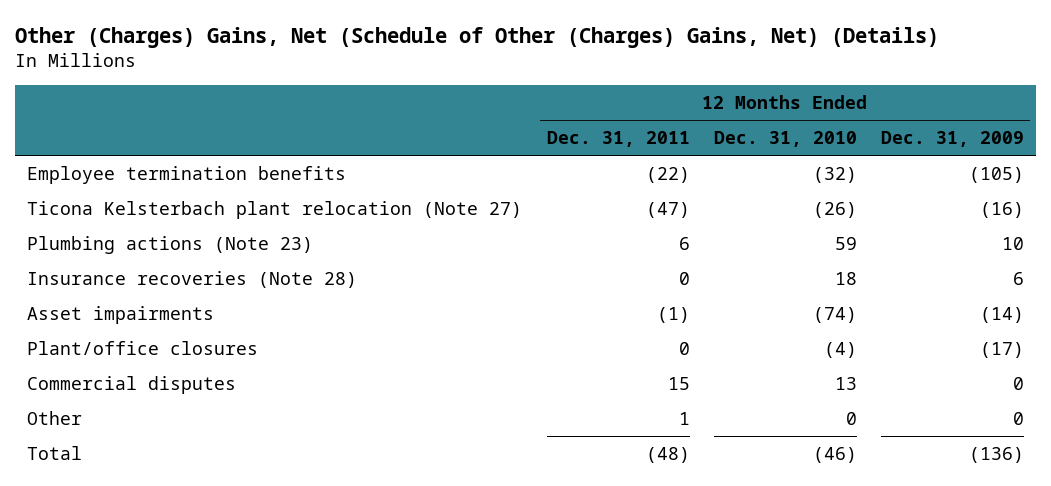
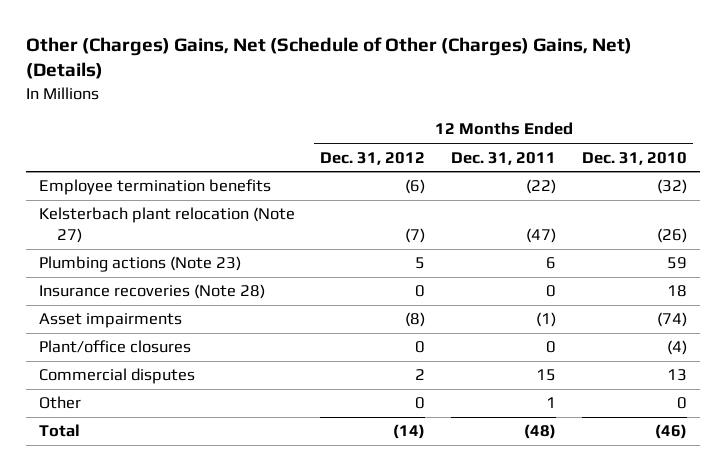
- | 12 Months Ended Dec. 31, 2011 | 12 Months Ended Dec. 31, 2010 | 12 Months Ended Dec. 31, 2009
+ | 12 Months Ended Dec. 31, 2012 | 12 Months Ended Dec. 31, 2011 | 12 Months Ended Dec. 31, 2010
- Ticona Kelsterbach plant relocation (Note 27) | (47) | (26) | (16)
+ Kelsterbach plant relocation (Note 27) | (7) | (47) | (26)

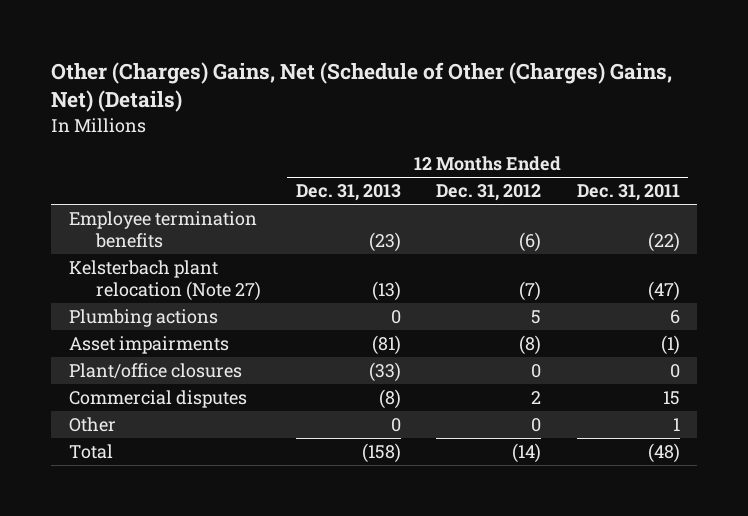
- | 12 Months Ended Dec. 31, 2012 | 12 Months Ended Dec. 31, 2011 | 12 Months Ended Dec. 31, 2010
+ | 12 Months Ended Dec. 31, 2013 | 12 Months Ended Dec. 31, 2012 | 12 Months Ended Dec. 31, 2011
- Plumbing actions (Note 23) | 5 | 6 | 59
- Insurance recoveries (Note 28) | 0 | 0 | 18
+ Plumbing actions | 0 | 5 | 6

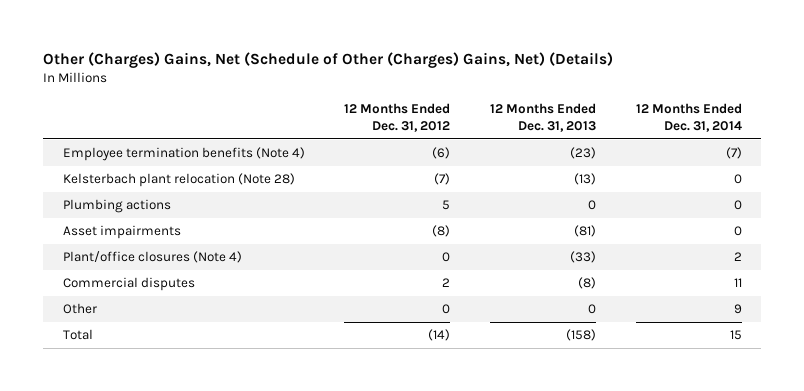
- | 12 Months Ended Dec. 31, 2013 | 12 Months Ended Dec. 31, 2012 | 12 Months Ended Dec. 31, 2011
+ | 12 Months Ended Dec. 31, 2012 | 12 Months Ended Dec. 31, 2013 | 12 Months Ended Dec. 31, 2014
- Employee termination benefits | (23) | (6) | (22)
- Kelsterbach plant relocation (Note 27) | (13) | (7) | (47)
+ Employee termination benefits (Note 4) | (6) | (23) | (7)
+ Kelsterbach plant relocation (Note 28) | (7) | (13) | 0
- Plant/office closures | (33) | 0 | 0
+ Plant/office closures (Note 4) | 0 | (33) | 2

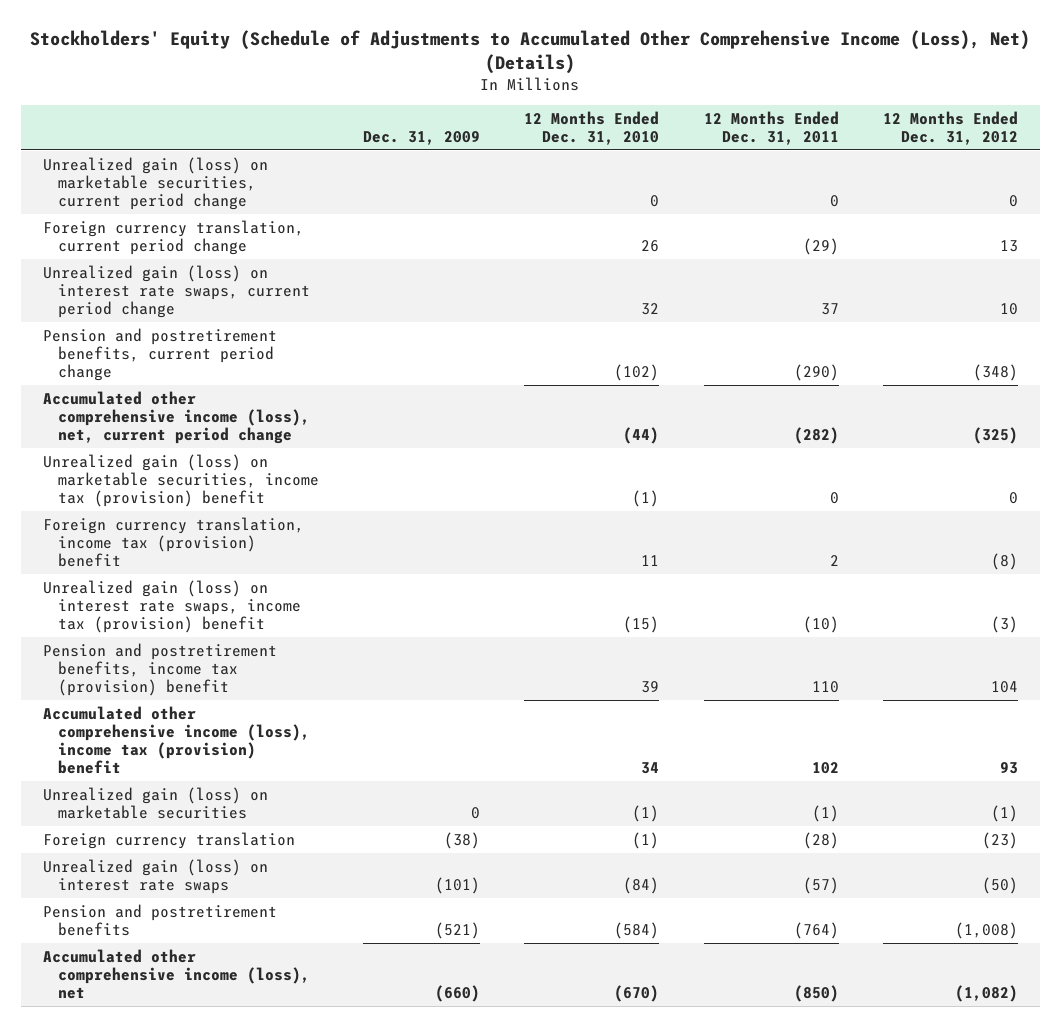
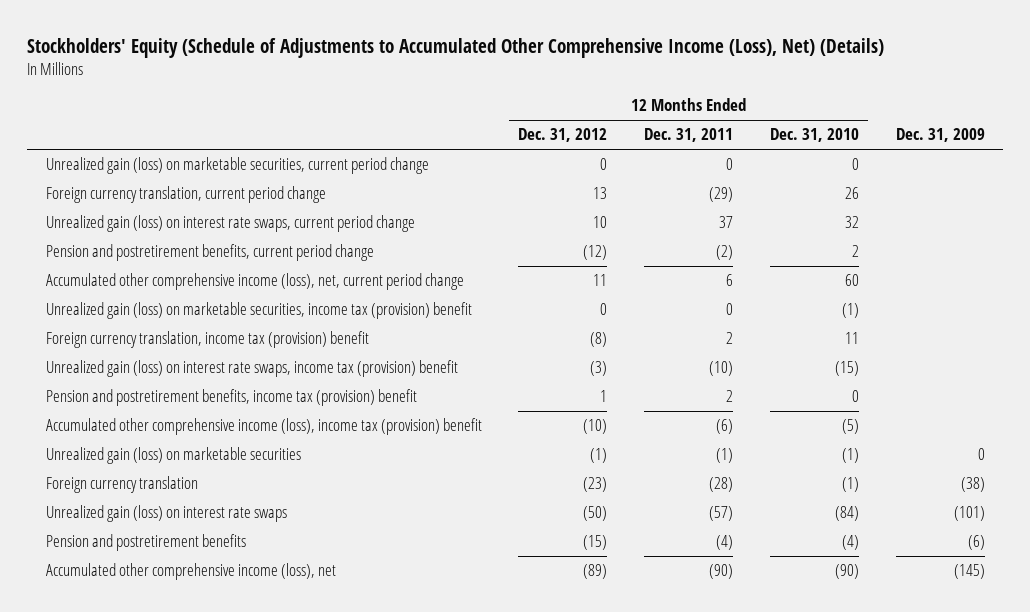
- | Dec. 31, 2009 | 12 Months Ended Dec. 31, 2010 | 12 Months Ended Dec. 31, 2011 | 12 Months Ended Dec. 31, 2012
+ | 12 Months Ended Dec. 31, 2012 | 12 Months Ended Dec. 31, 2011 | 12 Months Ended Dec. 31, 2010 | Dec. 31, 2009
- Pension and postretirement benefits, current period change | | (102) | (290) | (348)
- Accumulated other comprehensive income (loss), net, current period change | | (44) | (282) | (325)
+ Pension and postretirement benefits, current period change | (12) | (2) | 2 |
+ Accumulated other comprehensive income (loss), net, current period change | 11 | 6 | 60 |
- Pension and postretirement benefits, income tax (provision) benefit | | 39 | 110 | 104
- Accumulated other comprehensive income (loss), income tax (provision) benefit | | 34 | 102 | 93
+ Pension and postretirement benefits, income tax (provision) benefit | 1 | 2 | 0 |
+ Accumulated other comprehensive income (loss), income tax (provision) benefit | (10) | (6) | (5) |
- Pension and postretirement benefits | (521) | (584) | (764) | (1,008)
- Accumulated other comprehensive income (loss), net | (660) | (670) | (850) | (1,082)
+ Pension and postretirement benefits | (15) | (4) | (4) | (6)
+ Accumulated other comprehensive income (loss), net | (89) | (90) | (90) | (145)

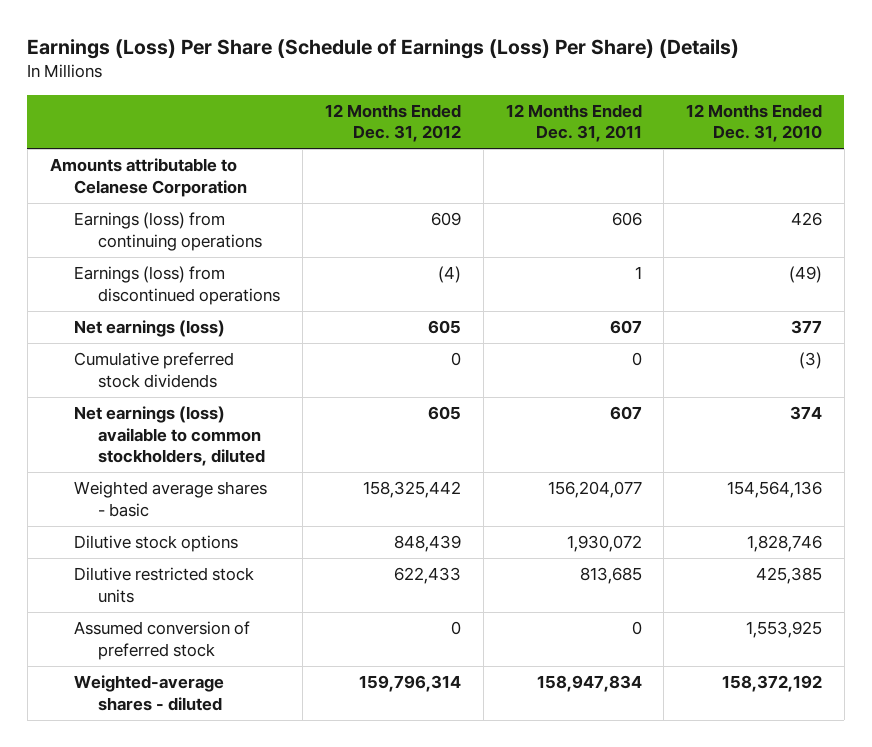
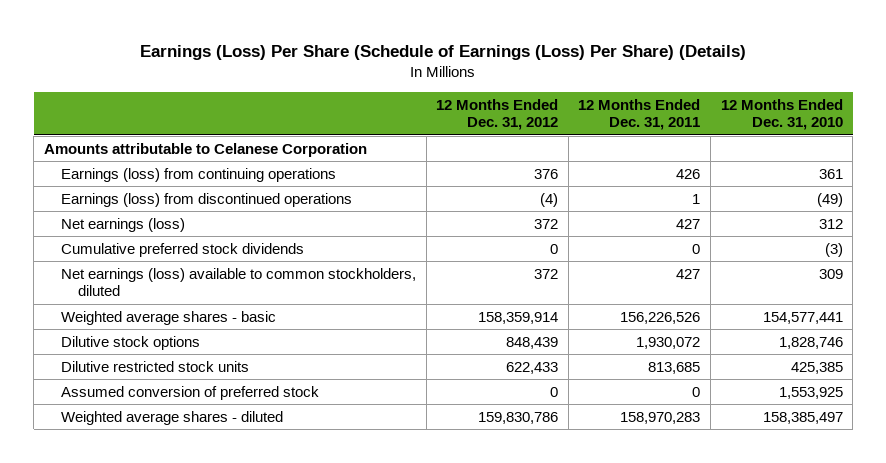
- Earnings (loss) from continuing operations | 609 | 606 | 426
+ Earnings (loss) from continuing operations | 376 | 426 | 361
- Net earnings (loss) | 605 | 607 | 377
+ Net earnings (loss) | 372 | 427 | 312
- Net earnings (loss) available to common stockholders, diluted | 605 | 607 | 374
- Weighted average shares - basic | 158,325,442 | 156,204,077 | 154,564,136
+ Net earnings (loss) available to common stockholders, diluted | 372 | 427 | 309
+ Weighted average shares - basic | 158,359,914 | 156,226,526 | 154,577,441
- Weighted-average shares - diluted | 159,796,314 | 158,947,834 | 158,372,192
+ Weighted average shares - diluted | 159,830,786 | 158,970,283 | 158,385,497

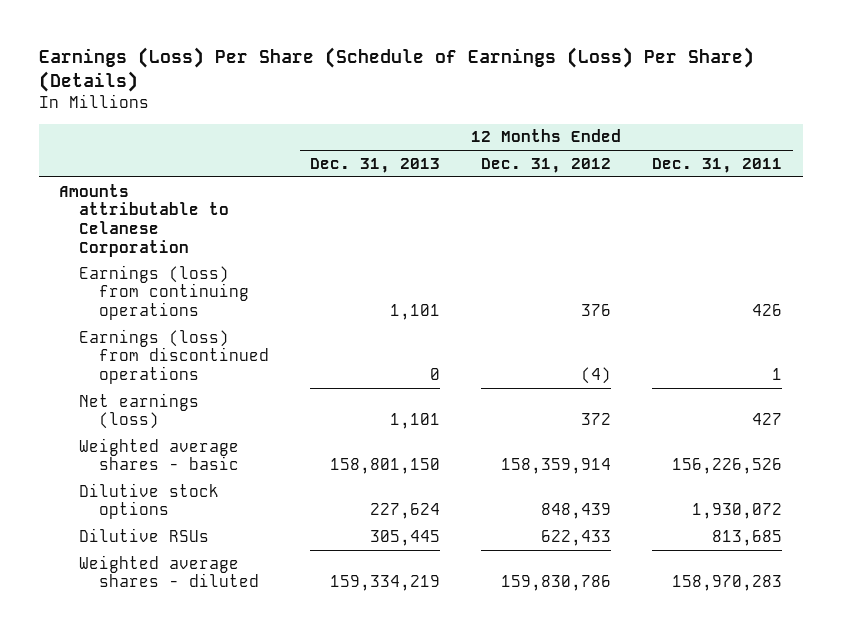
- | 12 Months Ended Dec. 31, 2012 | 12 Months Ended Dec. 31, 2011 | 12 Months Ended Dec. 31, 2010
+ | 12 Months Ended Dec. 31, 2013 | 12 Months Ended Dec. 31, 2012 | 12 Months Ended Dec. 31, 2011
- Cumulative preferred stock dividends | 0 | 0 | (3)
- Net earnings (loss) available to common stockholders, diluted | 372 | 427 | 309
- Dilutive restricted stock units | 622,433 | 813,685 | 425,385
- Assumed conversion of preferred stock | 0 | 0 | 1,553,925
+ Dilutive RSUs | 305,445 | 622,433 | 813,685

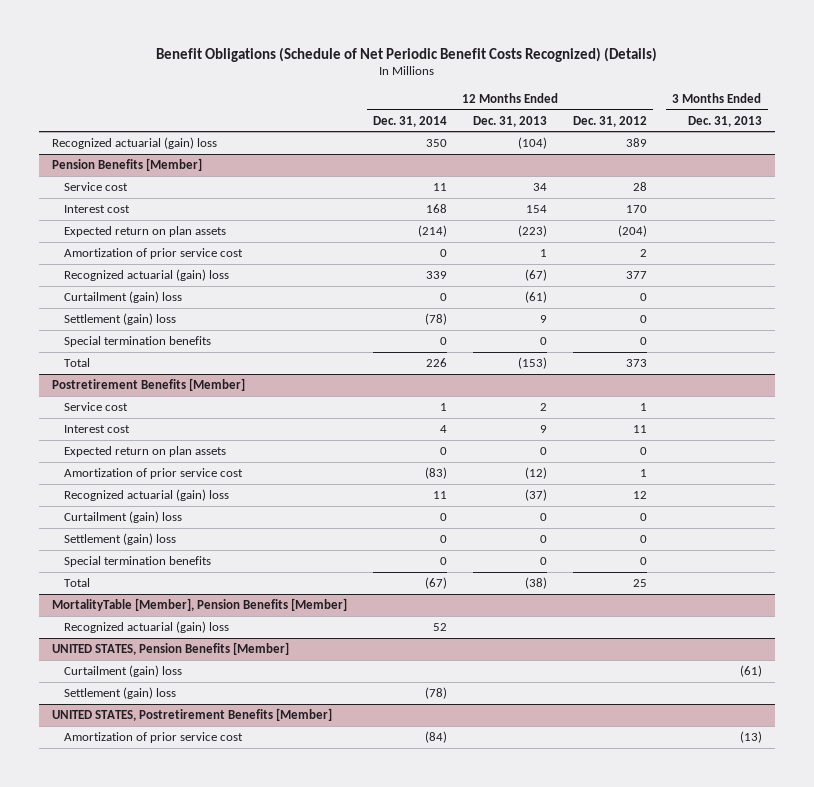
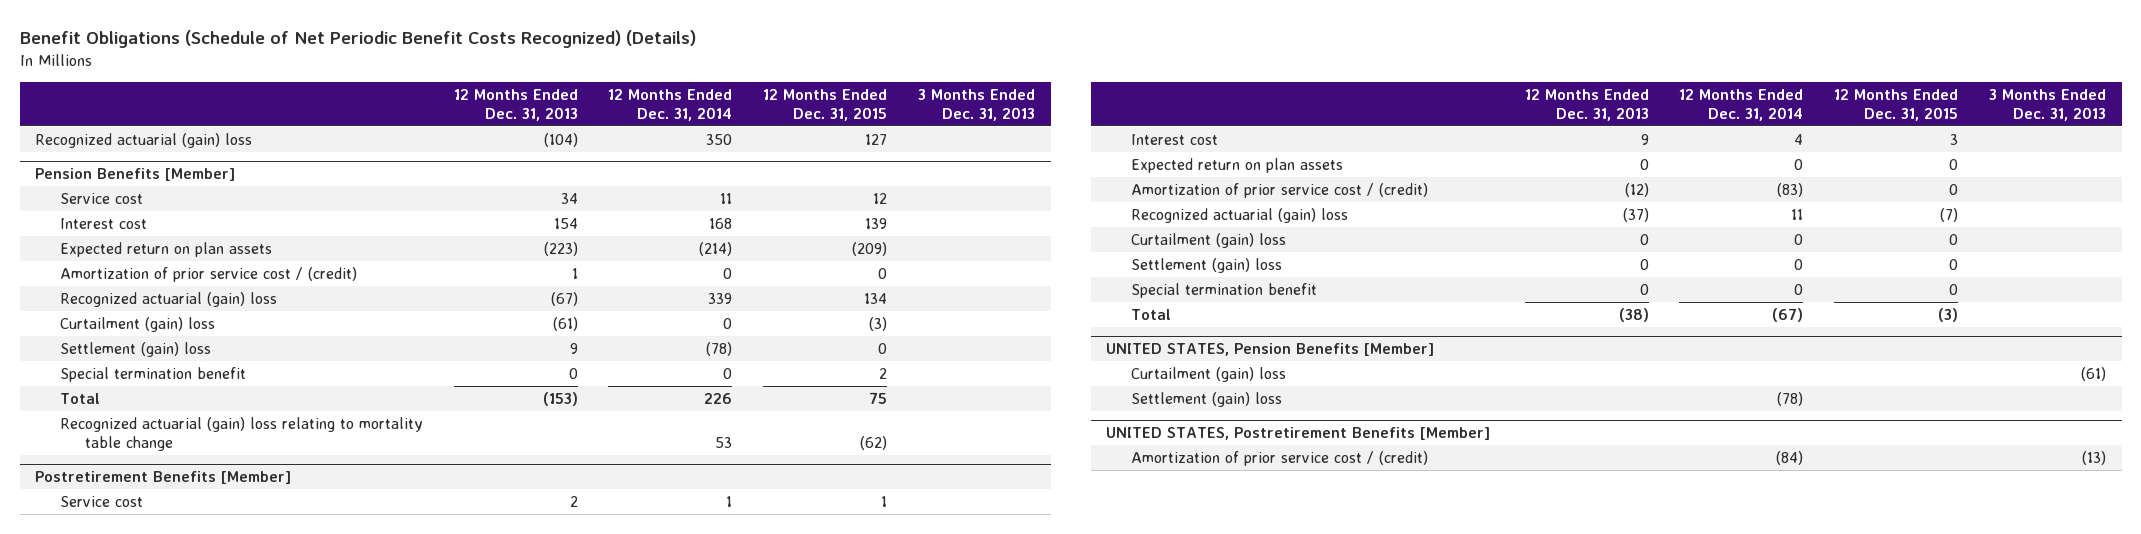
- | 12 Months Ended Dec. 31, 2014 | 12 Months Ended Dec. 31, 2013 | 12 Months Ended Dec. 31, 2012 | 3 Months Ended Dec. 31, 2013
+ | 12 Months Ended Dec. 31, 2013 | 12 Months Ended Dec. 31, 2014 | 12 Months Ended Dec. 31, 2015 | 3 Months Ended Dec. 31, 2013
@ Pension Benefits [Member]
- Amortization of prior service cost | 0 | 1 | 2 |
+ Amortization of prior service cost / (credit) | 1 | 0 | 0 |
- Special termination benefits | 0 | 0 | 0 |
+ Special termination benefit | 0 | 0 | 2 |
+ Recognized actuarial (gain) loss relating to mortality table change | | 53 | (62) |
@ Postretirement Benefits [Member]
- Amortization of prior service cost | (83) | (12) | 1 |
+ Amortization of prior service cost / (credit) | (12) | (83) | 0 |
- Special termination benefits | 0 | 0 | 0 |
+ Special termination benefit | 0 | 0 | 0 |
- MortalityTable [Member], Pension Benefits [Member]
- Recognized actuarial (gain) loss | 52 | | |
@ UNITED STATES, Postretirement Benefits [Member]
- Amortization of prior service cost | (84) | | | (13)
+ Amortization of prior service cost / (credit) | | (84) | | (13)

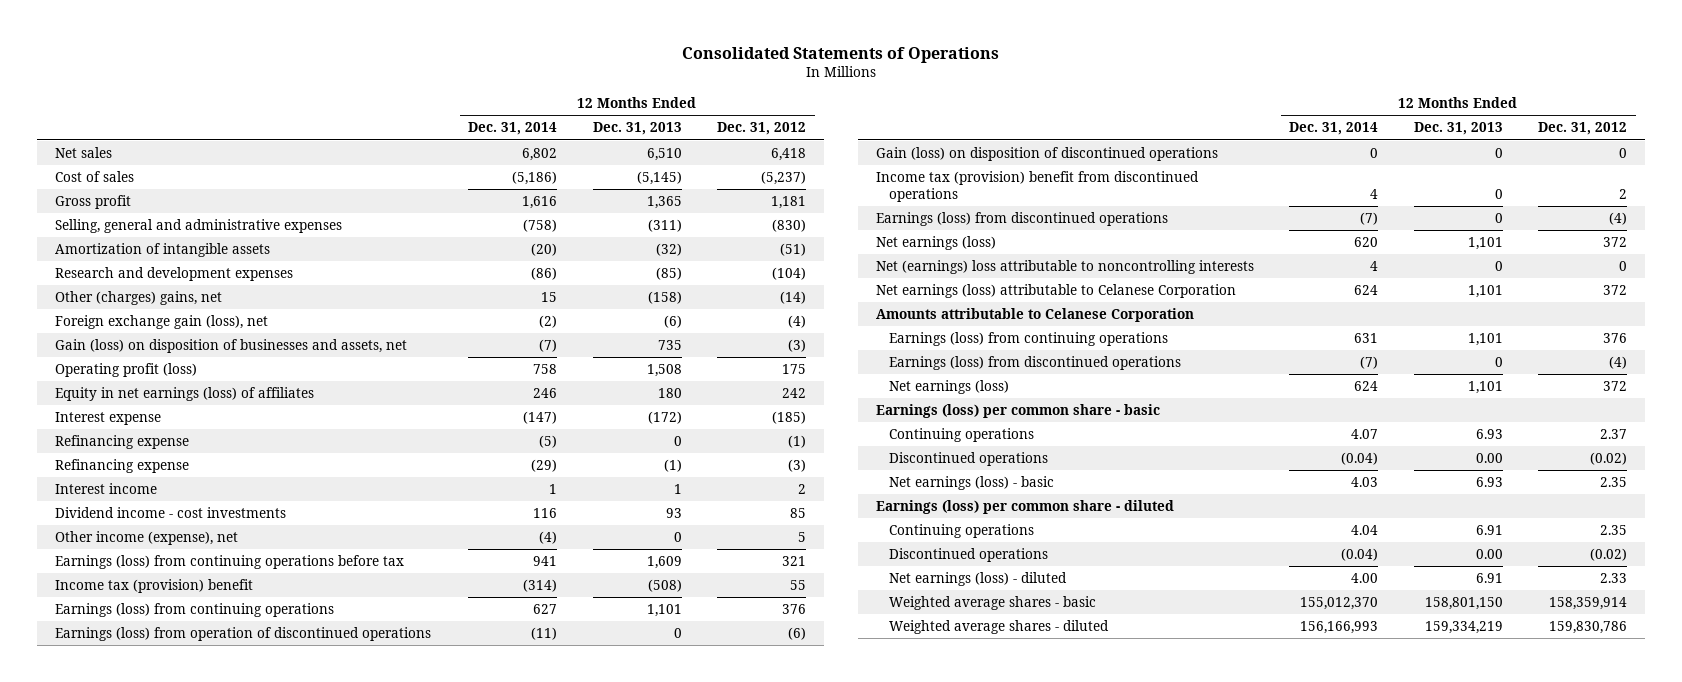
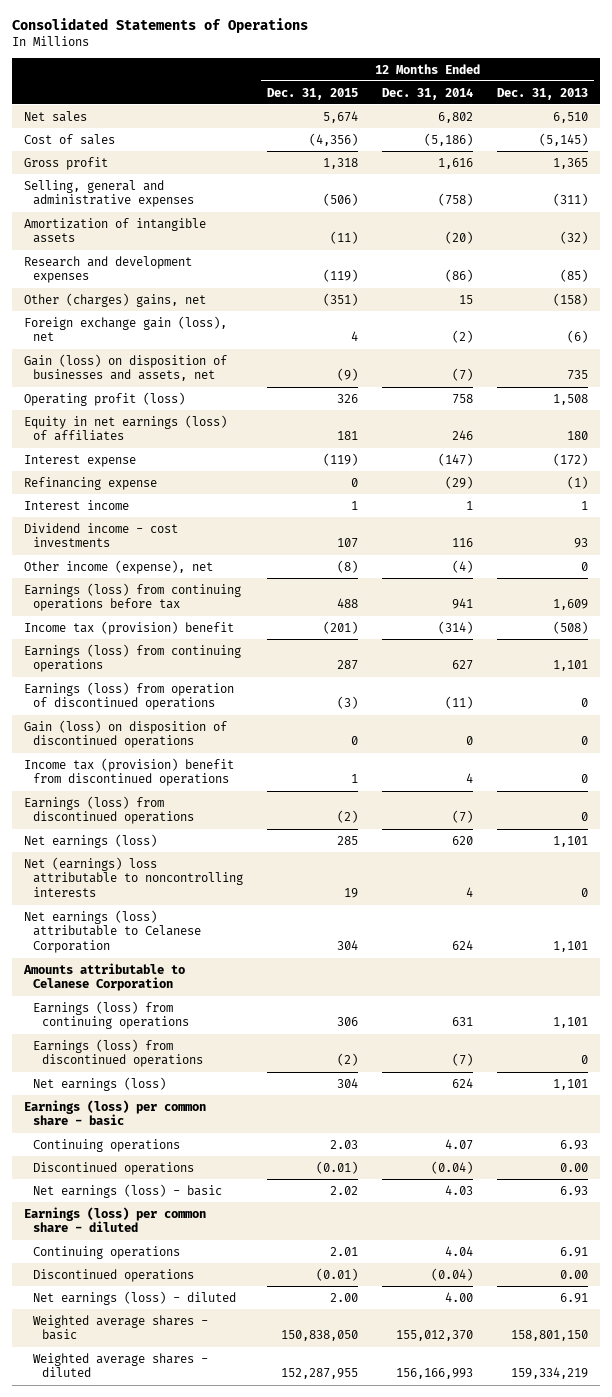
- | 12 Months Ended Dec. 31, 2014 | 12 Months Ended Dec. 31, 2013 | 12 Months Ended Dec. 31, 2012
+ | 12 Months Ended Dec. 31, 2015 | 12 Months Ended Dec. 31, 2014 | 12 Months Ended Dec. 31, 2013
- Refinancing expense | (5) | 0 | (1)

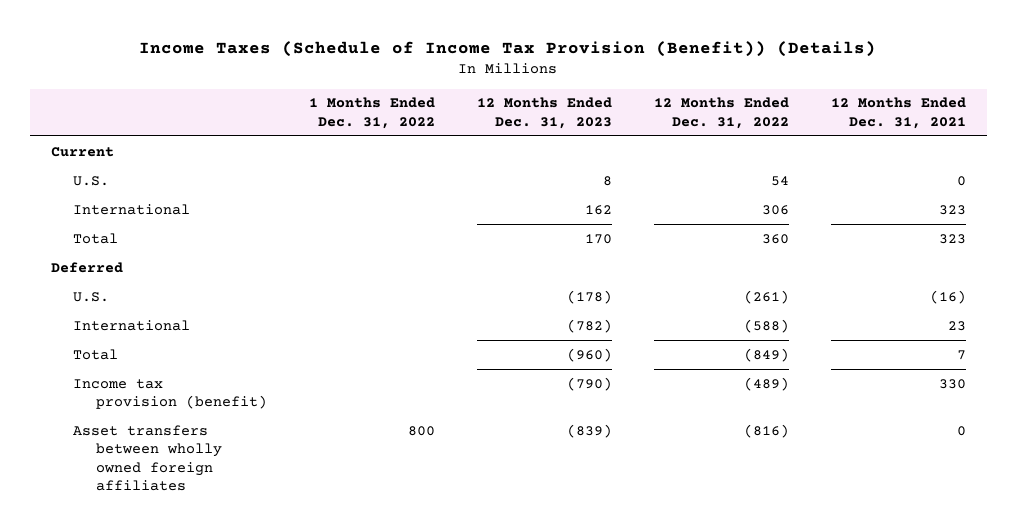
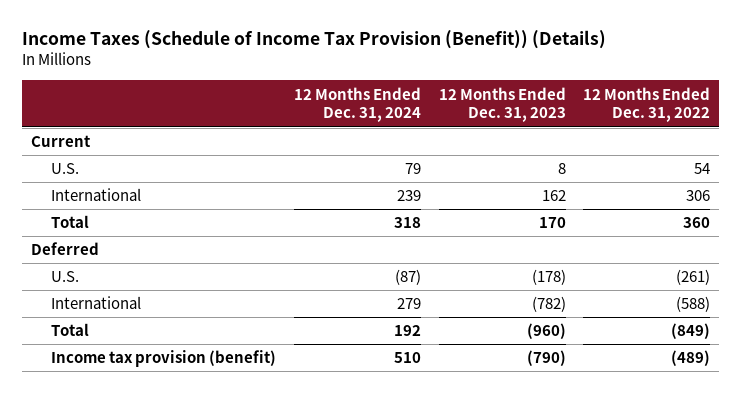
- | 1 Months Ended Dec. 31, 2022 | 12 Months Ended Dec. 31, 2023 | 12 Months Ended Dec. 31, 2022 | 12 Months Ended Dec. 31, 2021
+ | 12 Months Ended Dec. 31, 2024 | 12 Months Ended Dec. 31, 2023 | 12 Months Ended Dec. 31, 2022
- Asset transfers between wholly owned foreign affiliates | 800 | (839) | (816) | 0

